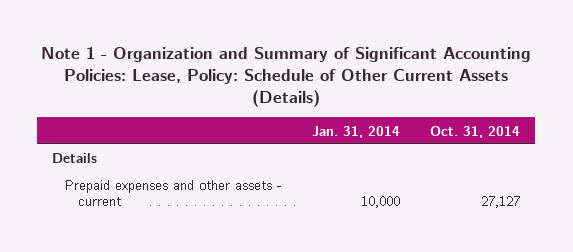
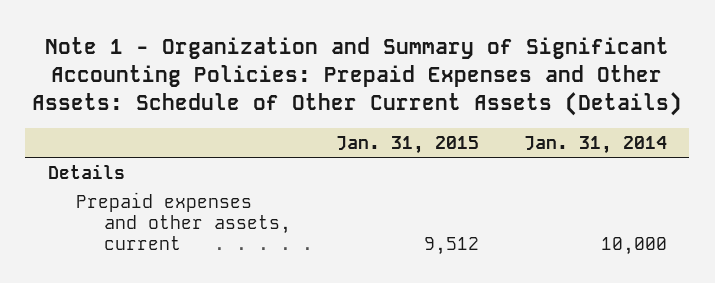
- Note 1 - Organization and Summary of Significant Accounting Policies: Lease, Policy: Schedule of Other Current Assets (Details)
+ Note 1 - Organization and Summary of Significant Accounting Policies: Prepaid Expenses and Other Assets: Schedule of Other Current Assets (Details)
- | Jan. 31, 2014 | Oct. 31, 2014
+ | Jan. 31, 2015 | Jan. 31, 2014
- Prepaid expenses and other assets - current | 10,000 | 27,127
+ Prepaid expenses and other assets, current | 9,512 | 10,000

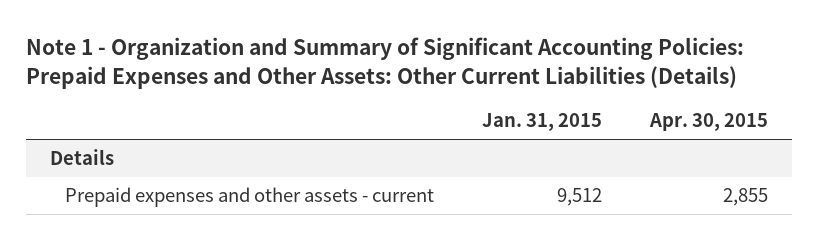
- Note 1 - Organization and Summary of Significant Accounting Policies: Prepaid Expenses and Other Assets: Schedule of Other Current Assets (Details)
+ Note 1 - Organization and Summary of Significant Accounting Policies: Prepaid Expenses and Other Assets: Other Current Liabilities (Details)
- | Jan. 31, 2015 | Jan. 31, 2014
+ | Jan. 31, 2015 | Apr. 30, 2015
- Prepaid expenses and other assets, current | 9,512 | 10,000
+ Prepaid expenses and other assets - current | 9,512 | 2,855

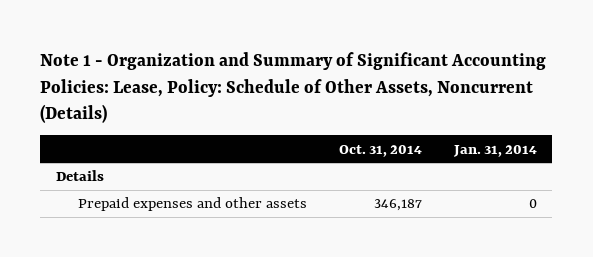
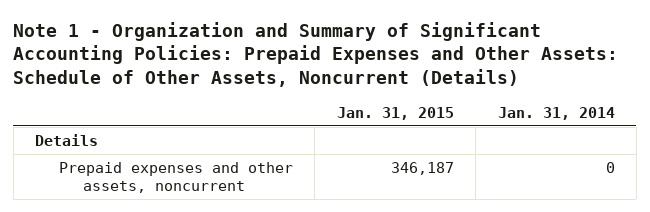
- Note 1 - Organization and Summary of Significant Accounting Policies: Lease, Policy: Schedule of Other Assets, Noncurrent (Details)
+ Note 1 - Organization and Summary of Significant Accounting Policies: Prepaid Expenses and Other Assets: Schedule of Other Assets, Noncurrent (Details)
- | Oct. 31, 2014 | Jan. 31, 2014
+ | Jan. 31, 2015 | Jan. 31, 2014
- Prepaid expenses and other assets | 346,187 | 0
+ Prepaid expenses and other assets, noncurrent | 346,187 | 0

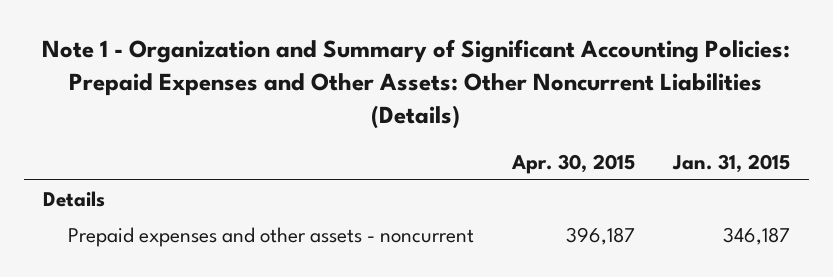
- Note 1 - Organization and Summary of Significant Accounting Policies: Prepaid Expenses and Other Assets: Schedule of Other Assets, Noncurrent (Details)
+ Note 1 - Organization and Summary of Significant Accounting Policies: Prepaid Expenses and Other Assets: Other Noncurrent Liabilities (Details)
- | Jan. 31, 2015 | Jan. 31, 2014
+ | Apr. 30, 2015 | Jan. 31, 2015
- Prepaid expenses and other assets, noncurrent | 346,187 | 0
+ Prepaid expenses and other assets - noncurrent | 396,187 | 346,187

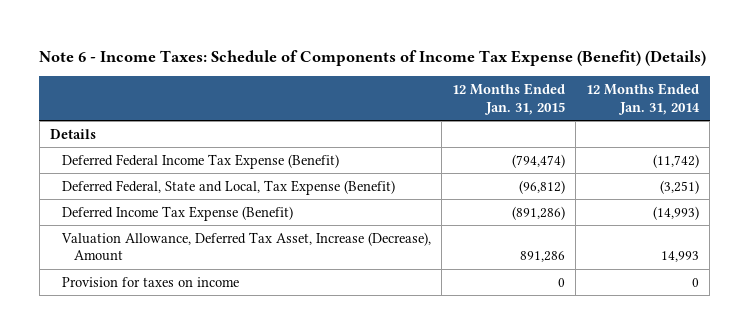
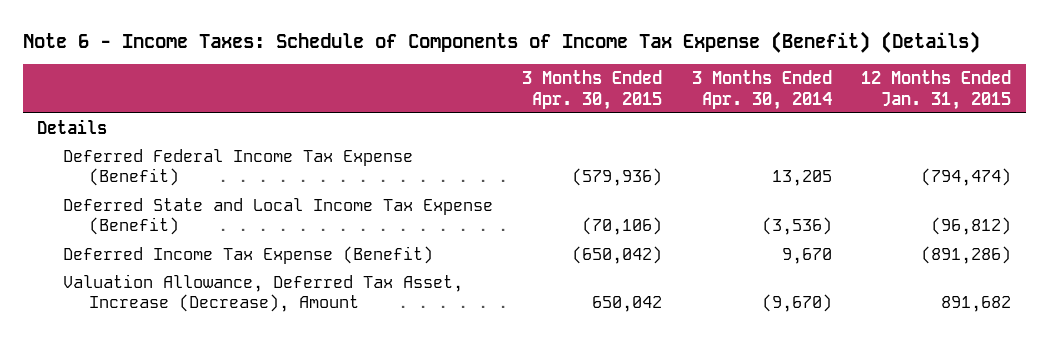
- | 12 Months Ended Jan. 31, 2015 | 12 Months Ended Jan. 31, 2014
+ | 3 Months Ended Apr. 30, 2015 | 3 Months Ended Apr. 30, 2014 | 12 Months Ended Jan. 31, 2015
- Deferred Federal, State and Local, Tax Expense (Benefit) | (96,812) | (3,251)
+ Deferred State and Local Income Tax Expense (Benefit) | (70,106) | (3,536) | (96,812)
- Valuation Allowance, Deferred Tax Asset, Increase (Decrease), Amount | 891,286 | 14,993
- Provision for taxes on income | 0 | 0
+ Valuation Allowance, Deferred Tax Asset, Increase (Decrease), Amount | 650,042 | (9,670) | 891,682

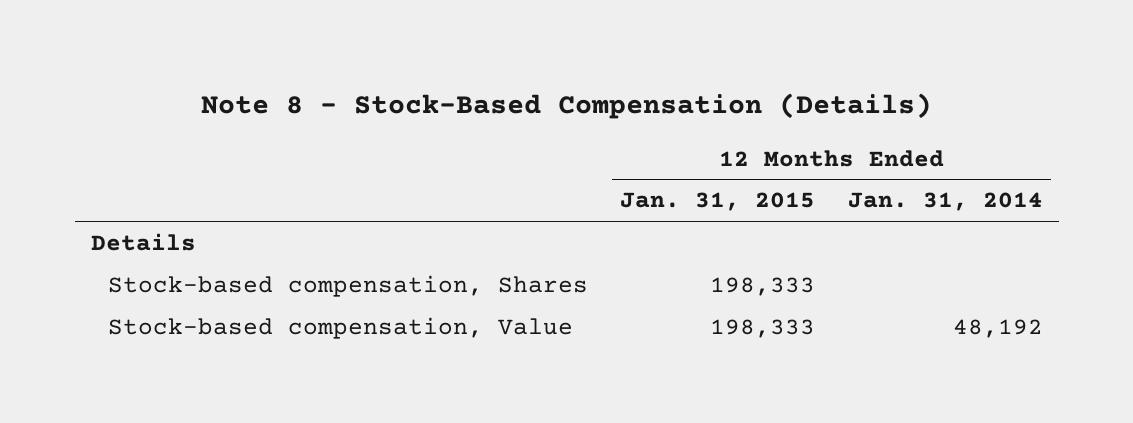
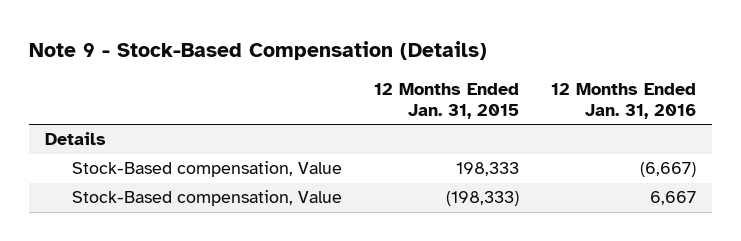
- Note 8 - Stock-Based Compensation (Details)
+ Note 9 - Stock-Based Compensation (Details)
- | 12 Months Ended Jan. 31, 2015 | 12 Months Ended Jan. 31, 2014
+ | 12 Months Ended Jan. 31, 2015 | 12 Months Ended Jan. 31, 2016
- Stock-based compensation, Shares | 198,333 |
- Stock-based compensation, Value | 198,333 | 48,192
+ Stock-Based compensation, Value | 198,333 | (6,667)
+ Stock-Based compensation, Value | (198,333) | 6,667

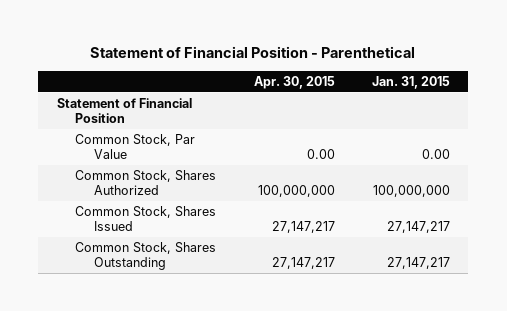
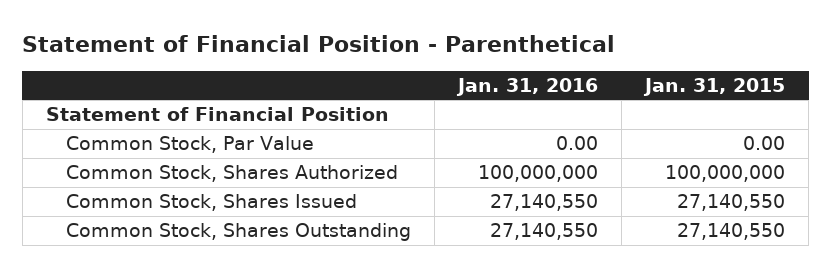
- | Apr. 30, 2015 | Jan. 31, 2015
+ | Jan. 31, 2016 | Jan. 31, 2015
- Common Stock, Shares Issued | 27,147,217 | 27,147,217
- Common Stock, Shares Outstanding | 27,147,217 | 27,147,217
+ Common Stock, Shares Issued | 27,140,550 | 27,140,550
+ Common Stock, Shares Outstanding | 27,140,550 | 27,140,550

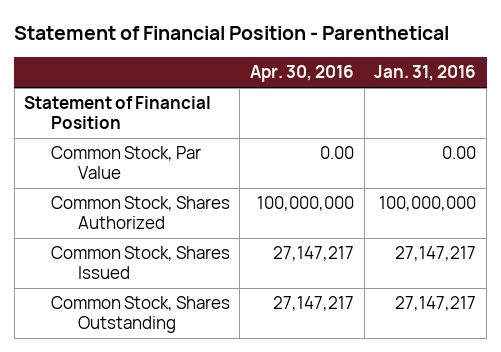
- | Jan. 31, 2016 | Jan. 31, 2015
+ | Apr. 30, 2016 | Jan. 31, 2016
- Common Stock, Shares Issued | 27,140,550 | 27,140,550
- Common Stock, Shares Outstanding | 27,140,550 | 27,140,550
+ Common Stock, Shares Issued | 27,147,217 | 27,147,217
+ Common Stock, Shares Outstanding | 27,147,217 | 27,147,217

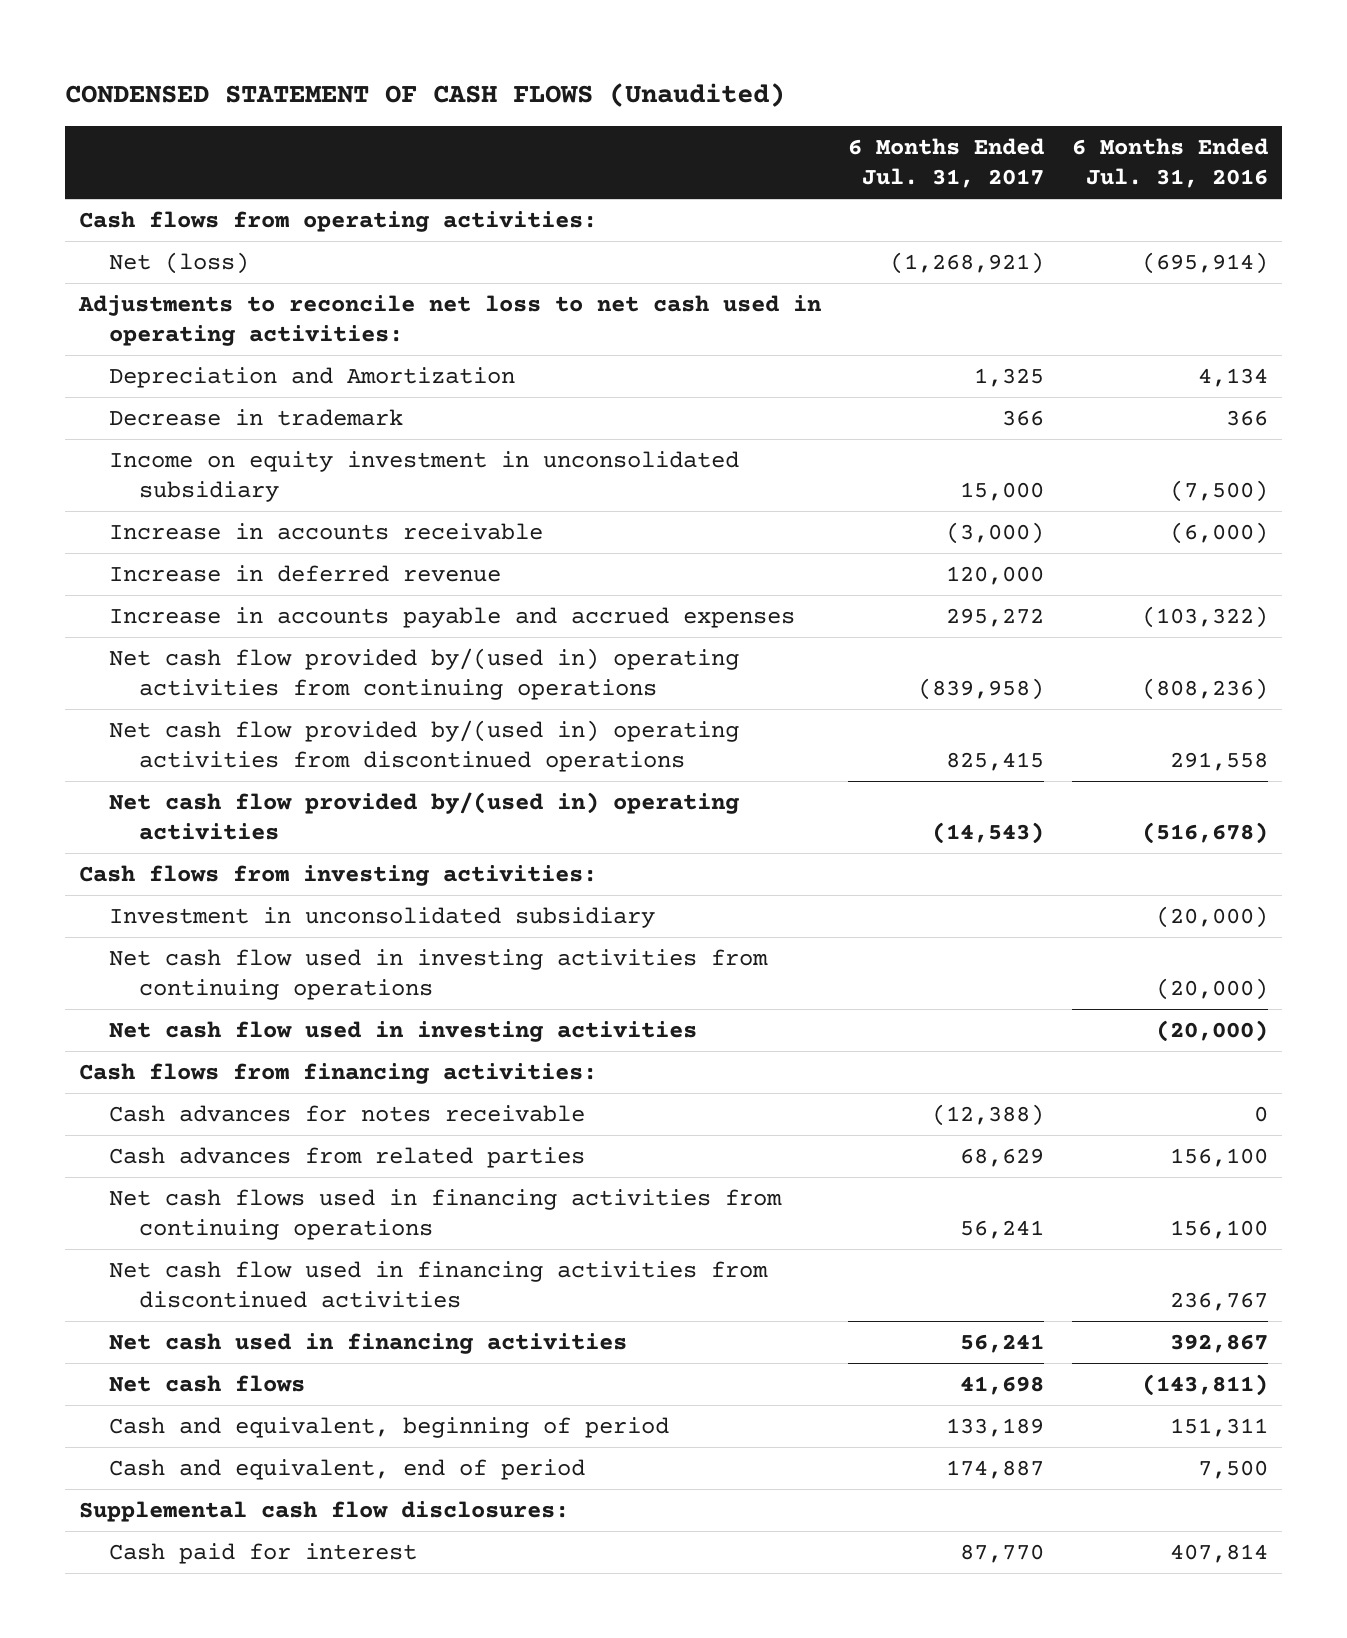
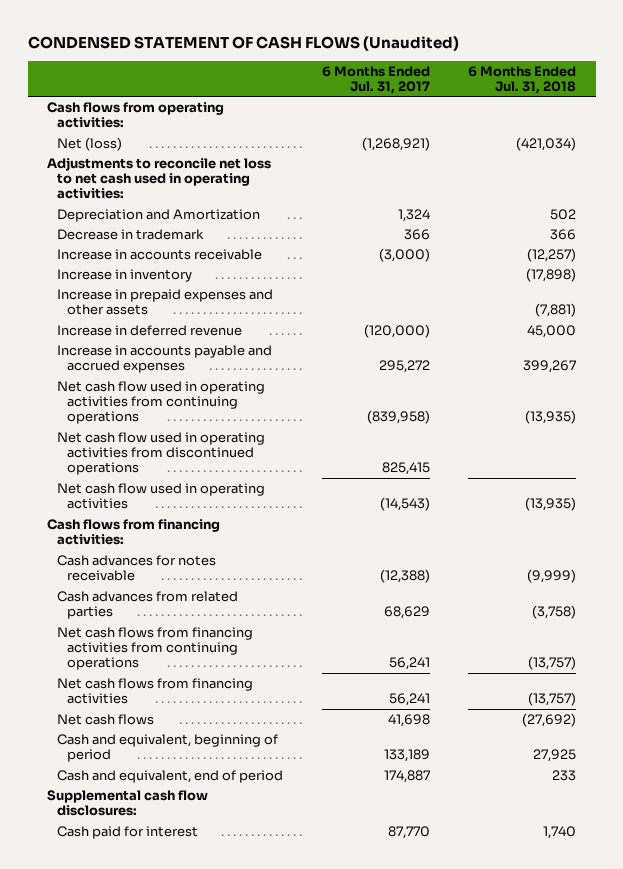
- | 6 Months Ended Jul. 31, 2017 | 6 Months Ended Jul. 31, 2016
+ | 6 Months Ended Jul. 31, 2017 | 6 Months Ended Jul. 31, 2018
- Depreciation and Amortization | 1,325 | 4,134
+ Depreciation and Amortization | 1,324 | 502
- Income on equity investment in unconsolidated subsidiary | 15,000 | (7,500)
- Increase in deferred revenue | 120,000 |
+ Increase in inventory | | (17,898)
+ Increase in prepaid expenses and other assets | | (7,881)
+ Increase in deferred revenue | (120,000) | 45,000
- Net cash flow provided by/(used in) operating activities from continuing operations | (839,958) | (808,236)
- Net cash flow provided by/(used in) operating activities from discontinued operations | 825,415 | 291,558
- Net cash flow provided by/(used in) operating activities | (14,543) | (516,678)
- Cash flows from investing activities:
- Investment in unconsolidated subsidiary | | (20,000)
- Net cash flow used in investing activities from continuing operations | | (20,000)
- Net cash flow used in investing activities | | (20,000)
+ Net cash flow used in operating activities from continuing operations | (839,958) | (13,935)
+ Net cash flow used in operating activities from discontinued operations | 825,415 |
+ Net cash flow used in operating activities | (14,543) | (13,935)
- Net cash flows used in financing activities from continuing operations | 56,241 | 156,100
- Net cash flow used in financing activities from discontinued activities | | 236,767
- Net cash used in financing activities | 56,241 | 392,867
+ Net cash flows from financing activities from continuing operations | 56,241 | (13,757)
+ Net cash flows from financing activities | 56,241 | (13,757)

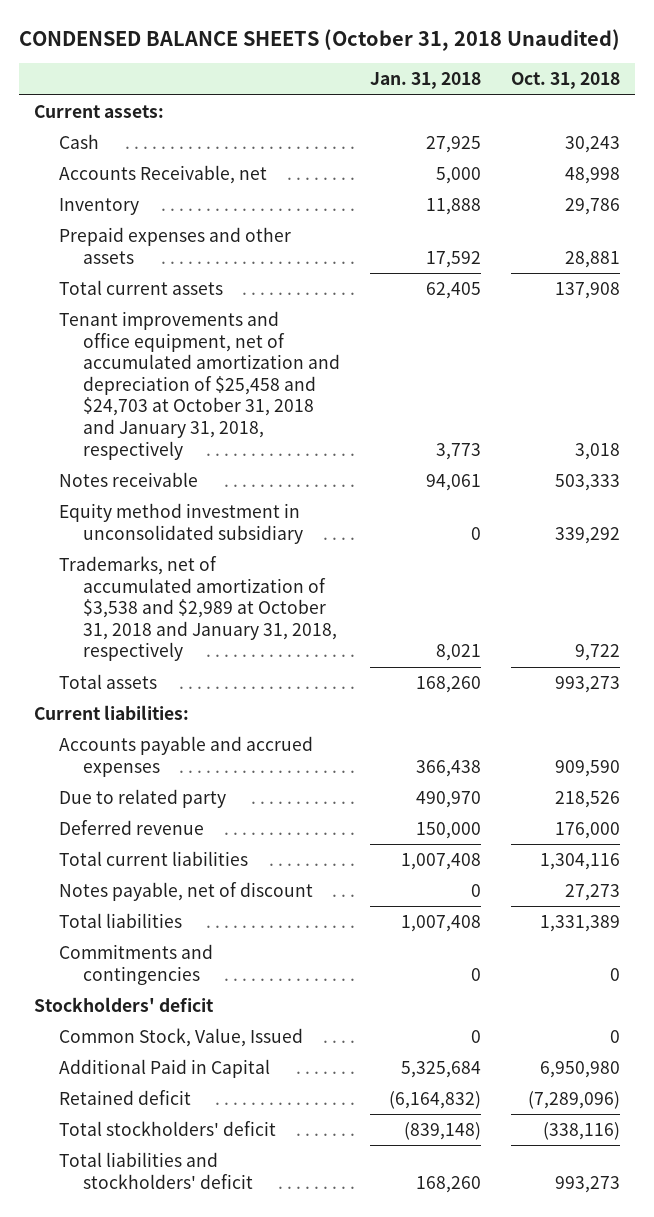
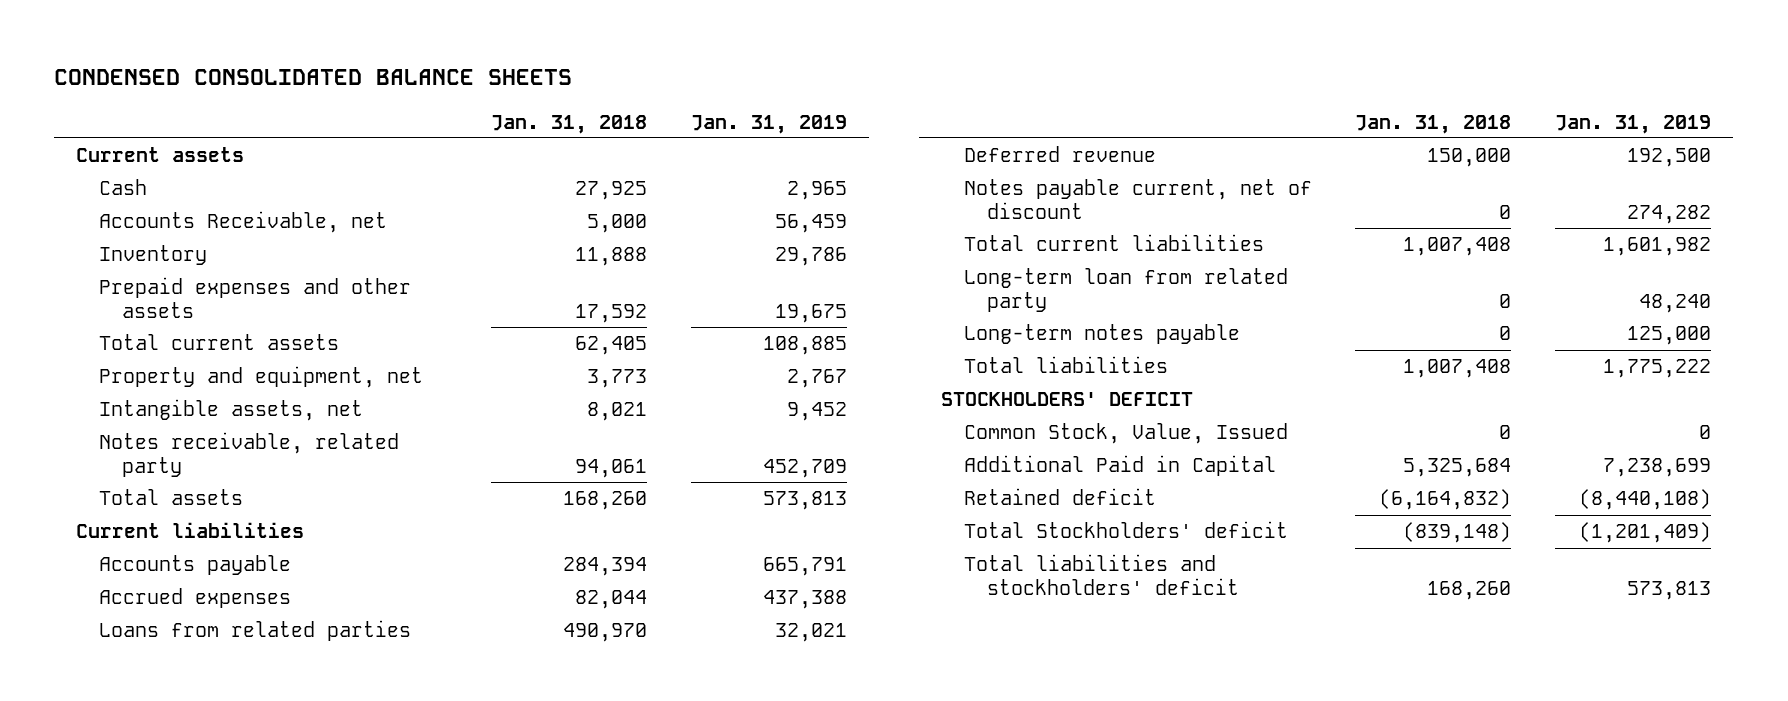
- CONDENSED BALANCE SHEETS (October 31, 2018 Unaudited)
+ CONDENSED CONSOLIDATED BALANCE SHEETS
- | Jan. 31, 2018 | Oct. 31, 2018
+ | Jan. 31, 2018 | Jan. 31, 2019
- Current assets:
+ Current assets
- Tenant improvements and office equipment, net of accumulated amortization and depreciation of $25,458 and $24,703 at October 31, 2018 and January 31, 2018, respectively | 3,773 | 3,018
- Notes receivable | 94,061 | 503,333
- Equity method investment in unconsolidated subsidiary | 0 | 339,292
- Trademarks, net of accumulated amortization of $3,538 and $2,989 at October 31, 2018 and January 31, 2018, respectively | 8,021 | 9,722
+ Property and equipment, net | 3,773 | 2,767
+ Intangible assets, net | 8,021 | 9,452
+ Notes receivable, related party | 94,061 | 452,709
- Current liabilities:
- Accounts payable and accrued expenses | 366,438 | 909,590
- Due to related party | 490,970 | 218,526
+ Current liabilities
+ Accounts payable | 284,394 | 665,791
+ Accrued expenses | 82,044 | 437,388
+ Loans from related parties | 490,970 | 32,021
+ Notes payable current, net of discount | 0 | 274,282
- Notes payable, net of discount | 0 | 27,273
+ Long-term loan from related party | 0 | 48,240
+ Long-term notes payable | 0 | 125,000
- Commitments and contingencies | 0 | 0
- Stockholders' deficit
+ STOCKHOLDERS' DEFICIT
- Total stockholders' deficit | (839,148) | (338,116)
+ Total Stockholders' deficit | (839,148) | (1,201,409)

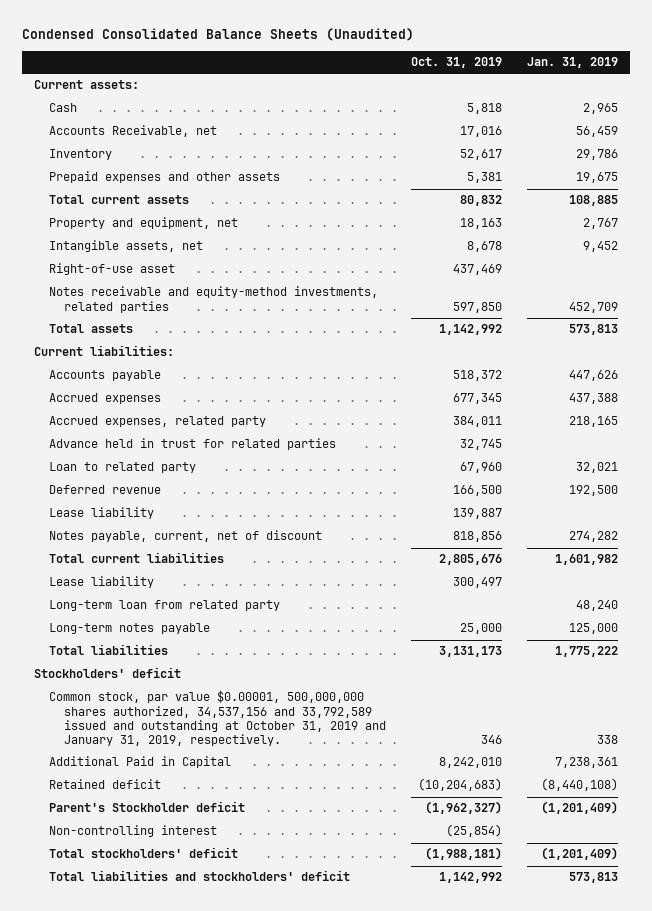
- CONDENSED CONSOLIDATED BALANCE SHEETS
+ Condensed Consolidated Balance Sheets (Unaudited)
- | Jan. 31, 2018 | Jan. 31, 2019
+ | Oct. 31, 2019 | Jan. 31, 2019
- Current assets
+ Current assets:
- Notes receivable, related party | 94,061 | 452,709
+ Right-of-use asset | 437,469 |
+ Notes receivable and equity-method investments, related parties | 597,850 | 452,709
- Current liabilities
- Accounts payable | 284,394 | 665,791
+ Current liabilities:
+ Accounts payable | 518,372 | 447,626
- Loans from related parties | 490,970 | 32,021
+ Accrued expenses, related party | 384,011 | 218,165
+ Advance held in trust for related parties | 32,745 |
+ Loan to related party | 67,960 | 32,021
- Notes payable current, net of discount | 0 | 274,282
+ Lease liability | 139,887 |
+ Notes payable, current, net of discount | 818,856 | 274,282
+ Lease liability | 300,497 |
- STOCKHOLDERS' DEFICIT
- Common Stock, Value, Issued | 0 | 0
- Additional Paid in Capital | 5,325,684 | 7,238,699
+ Stockholders' deficit
+ Common stock, par value $0.00001, 500,000,000 shares authorized, 34,537,156 and 33,792,589 issued and outstanding at October 31, 2019 and January 31, 2019, respectively. | 346 | 338
+ Additional Paid in Capital | 8,242,010 | 7,238,361
- Total Stockholders' deficit | (839,148) | (1,201,409)
+ Parent's Stockholder deficit | (1,962,327) | (1,201,409)
+ Non-controlling interest | (25,854) |
+ Total stockholders' deficit | (1,988,181) | (1,201,409)

